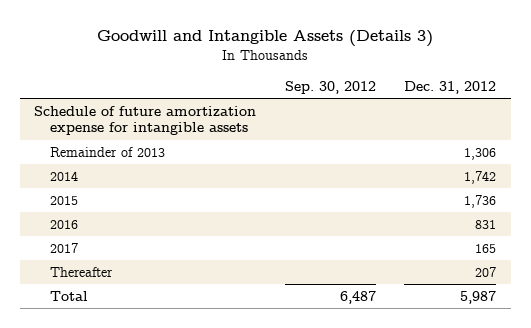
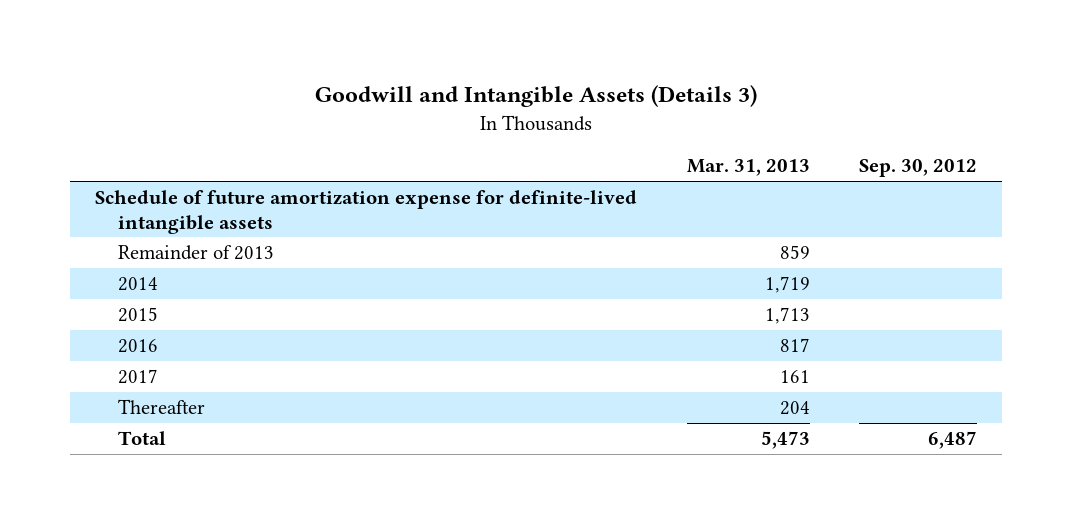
- | Sep. 30, 2012 | Dec. 31, 2012
+ | Mar. 31, 2013 | Sep. 30, 2012
- Schedule of future amortization expense for intangible assets
+ Schedule of future amortization expense for definite-lived intangible assets

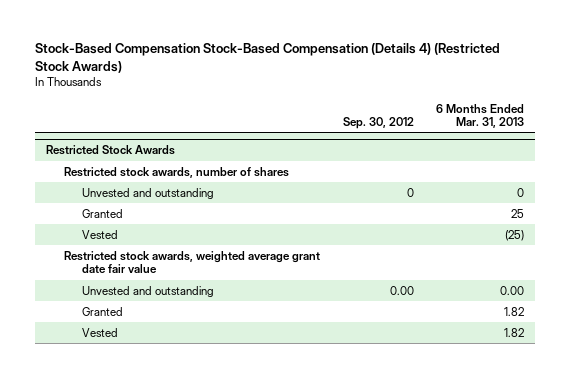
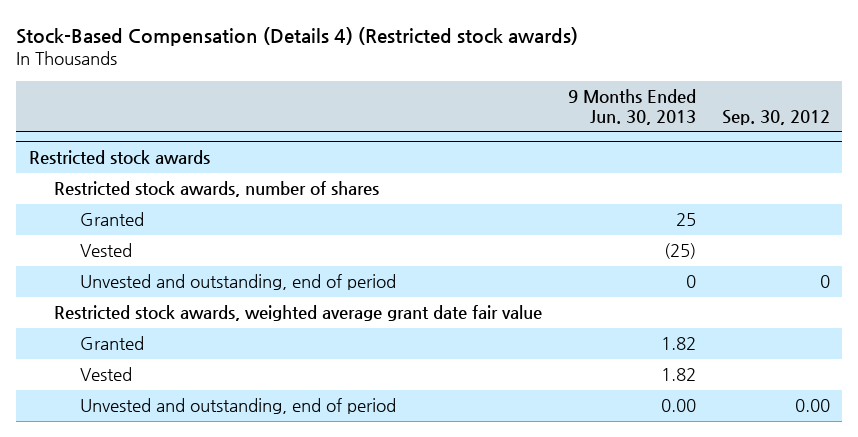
- Stock-Based Compensation Stock-Based Compensation (Details 4) (Restricted Stock Awards)
+ Stock-Based Compensation (Details 4) (Restricted stock awards)
- | Sep. 30, 2012 | 6 Months Ended Mar. 31, 2013
+ | 9 Months Ended Jun. 30, 2013 | Sep. 30, 2012
- Restricted Stock Awards
+ Restricted stock awards
- Unvested and outstanding | 0 | 0
+ Unvested and outstanding, end of period | 0 | 0
- Unvested and outstanding | 0.00 | 0.00
+ Unvested and outstanding, end of period | 0.00 | 0.00

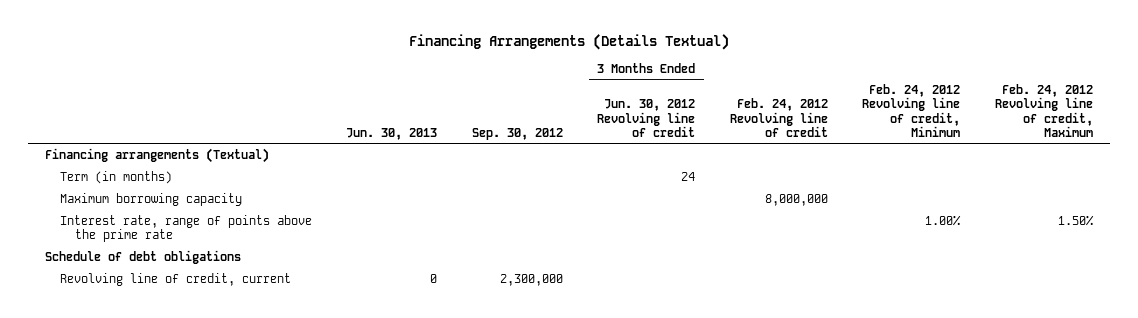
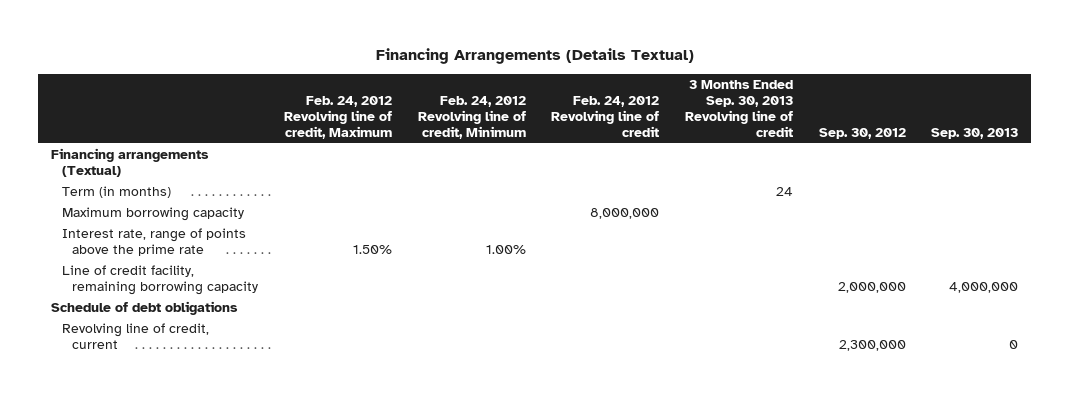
- | Jun. 30, 2013 | Sep. 30, 2012 | 3 Months Ended Jun. 30, 2012 Revolving line of credit | Feb. 24, 2012 Revolving line of credit | Feb. 24, 2012 Revolving line of credit, Minimum | Feb. 24, 2012 Revolving line of credit, Maximum
+ | Feb. 24, 2012 Revolving line of credit, Maximum | Feb. 24, 2012 Revolving line of credit, Minimum | Feb. 24, 2012 Revolving line of credit | 3 Months Ended Sep. 30, 2013 Revolving line of credit | Sep. 30, 2012 | Sep. 30, 2013
+ Line of credit facility, remaining borrowing capacity | | | | | 2,000,000 | 4,000,000

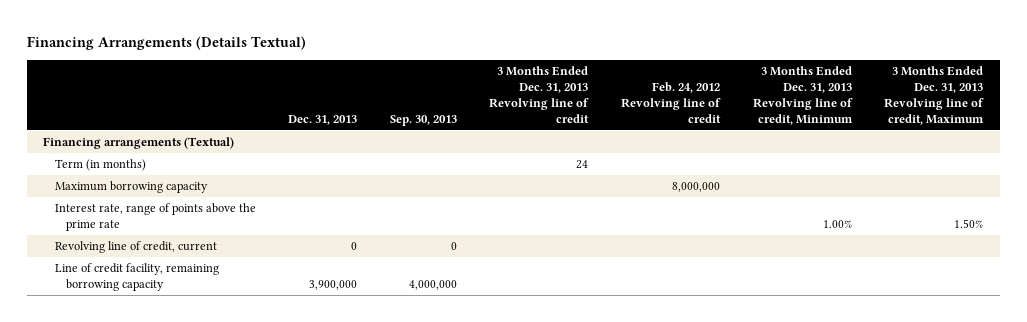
- | Feb. 24, 2012 Revolving line of credit, Maximum | Feb. 24, 2012 Revolving line of credit, Minimum | Feb. 24, 2012 Revolving line of credit | 3 Months Ended Sep. 30, 2013 Revolving line of credit | Sep. 30, 2012 | Sep. 30, 2013
+ | Dec. 31, 2013 | Sep. 30, 2013 | 3 Months Ended Dec. 31, 2013 Revolving line of credit | Feb. 24, 2012 Revolving line of credit | 3 Months Ended Dec. 31, 2013 Revolving line of credit, Minimum | 3 Months Ended Dec. 31, 2013 Revolving line of credit, Maximum
- Schedule of debt obligations
moved down: Line of credit facility, remaining borrowing capacity | 3,900,000 | 4,000,000 | | | |

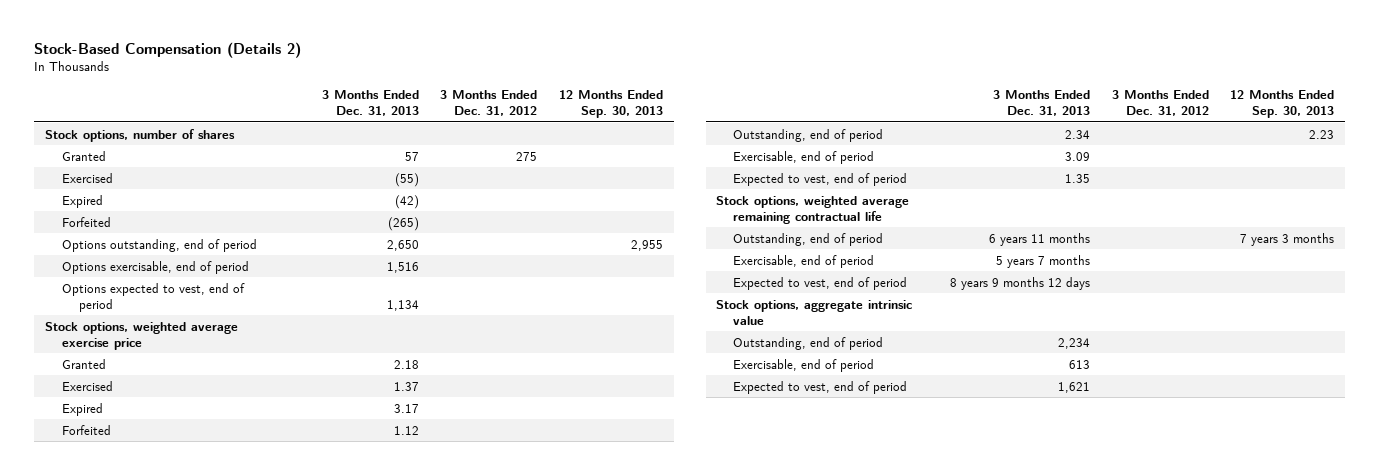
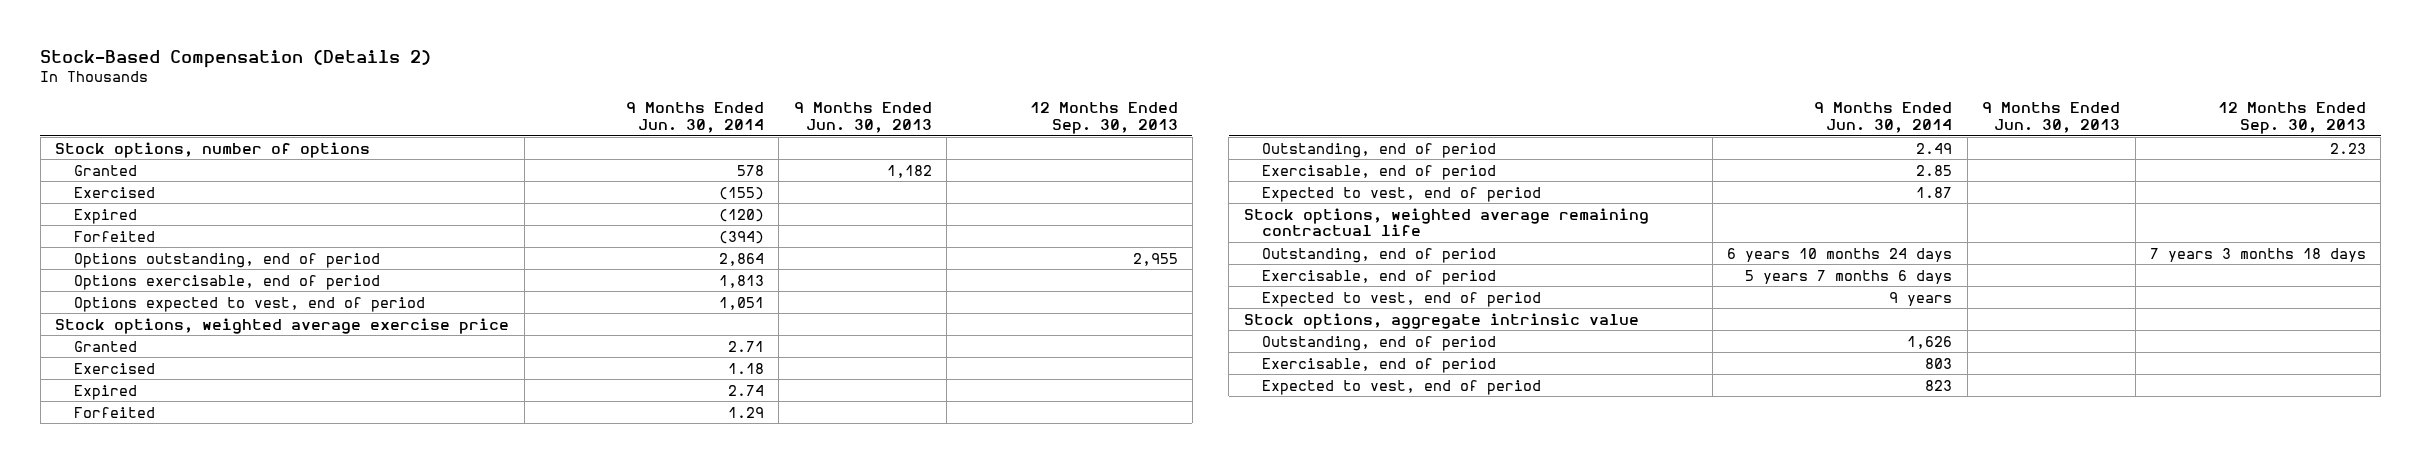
- | 3 Months Ended Dec. 31, 2013 | 3 Months Ended Dec. 31, 2012 | 12 Months Ended Sep. 30, 2013
+ | 9 Months Ended Jun. 30, 2014 | 9 Months Ended Jun. 30, 2013 | 12 Months Ended Sep. 30, 2013
- Stock options, number of shares
+ Stock options, number of options
- Outstanding, end of period | 6 years 11 months | | 7 years 3 months
+ Outstanding, end of period | 6 years 10 months 24 days | | 7 years 3 months 18 days

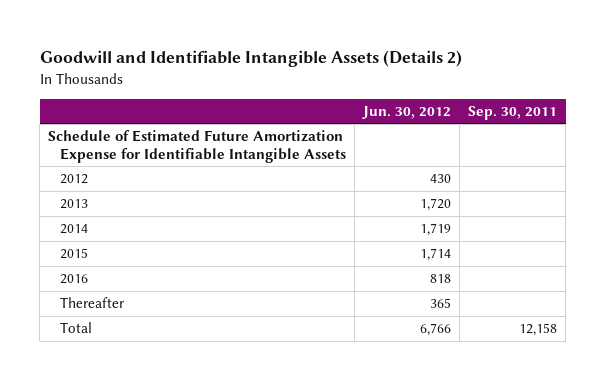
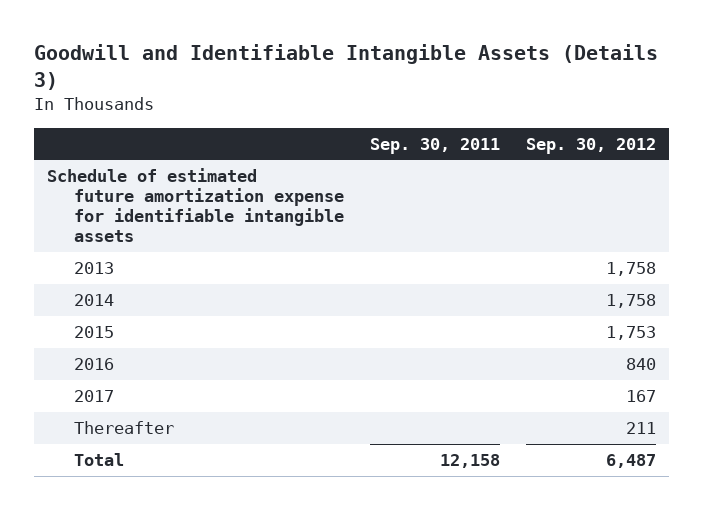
- Goodwill and Identifiable Intangible Assets (Details 2)
+ Goodwill and Identifiable Intangible Assets (Details 3)
- | Jun. 30, 2012 | Sep. 30, 2011
+ | Sep. 30, 2011 | Sep. 30, 2012
- Schedule of Estimated Future Amortization Expense for Identifiable Intangible Assets
- 2012 | 430 |
+ Schedule of estimated future amortization expense for identifiable intangible assets
+ 2017 | | 167

